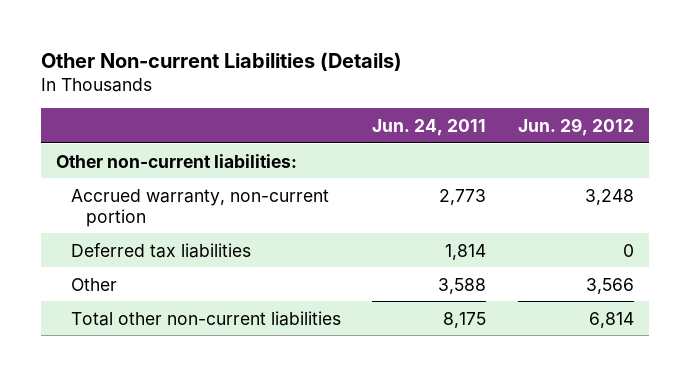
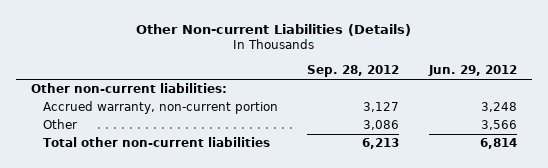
- | Jun. 24, 2011 | Jun. 29, 2012
+ | Sep. 28, 2012 | Jun. 29, 2012
- Deferred tax liabilities | 1,814 | 0

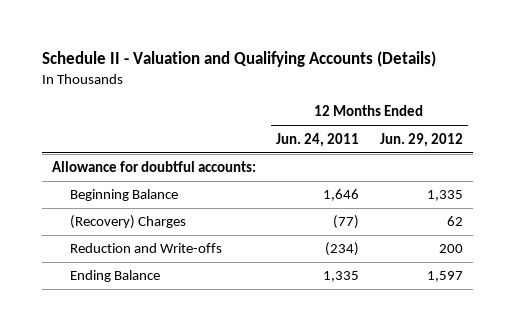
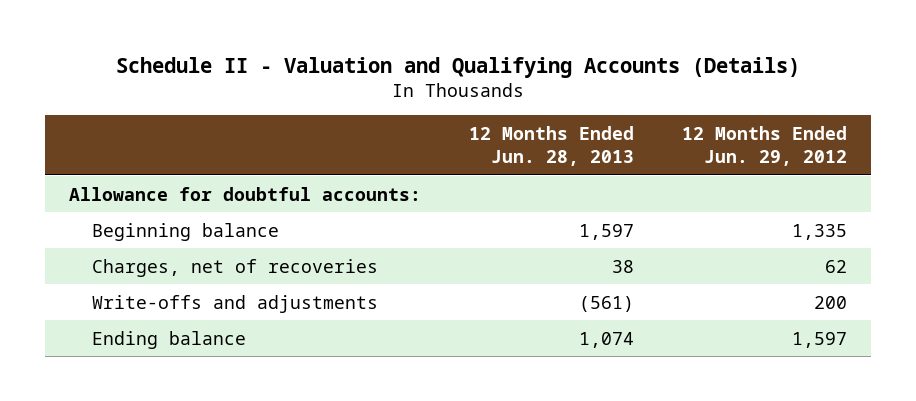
- | 12 Months Ended Jun. 24, 2011 | 12 Months Ended Jun. 29, 2012
+ | 12 Months Ended Jun. 28, 2013 | 12 Months Ended Jun. 29, 2012
- Beginning Balance | 1,646 | 1,335
- (Recovery) Charges | (77) | 62
- Reduction and Write-offs | (234) | 200
- Ending Balance | 1,335 | 1,597
+ Beginning balance | 1,597 | 1,335
+ Charges, net of recoveries | 38 | 62
+ Write-offs and adjustments | (561) | 200
+ Ending balance | 1,074 | 1,597

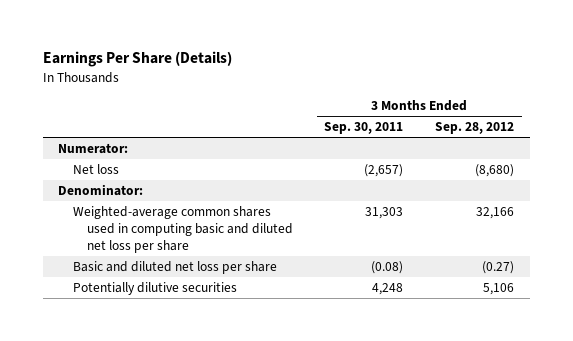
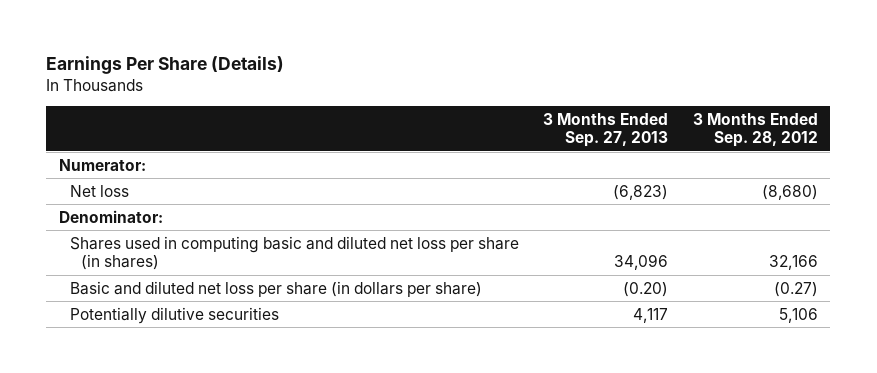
- | 3 Months Ended Sep. 30, 2011 | 3 Months Ended Sep. 28, 2012
+ | 3 Months Ended Sep. 27, 2013 | 3 Months Ended Sep. 28, 2012
- Weighted-average common shares used in computing basic and diluted net loss per share | 31,303 | 32,166
- Basic and diluted net loss per share | (0.08) | (0.27)
+ Shares used in computing basic and diluted net loss per share (in shares) | 34,096 | 32,166
+ Basic and diluted net loss per share (in dollars per share) | (0.20) | (0.27)

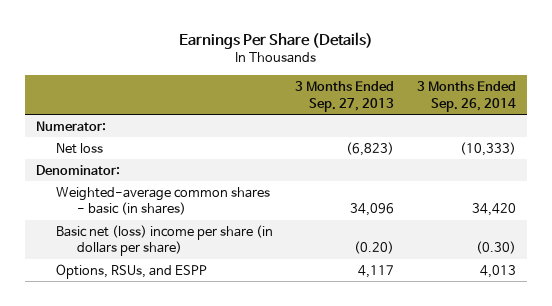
- | 3 Months Ended Sep. 27, 2013 | 3 Months Ended Sep. 28, 2012
+ | 3 Months Ended Sep. 27, 2013 | 3 Months Ended Sep. 26, 2014
- Shares used in computing basic and diluted net loss per share (in shares) | 34,096 | 32,166
- Basic and diluted net loss per share (in dollars per share) | (0.20) | (0.27)
- Potentially dilutive securities | 4,117 | 5,106
+ Weighted-average common shares - basic (in shares) | 34,096 | 34,420
+ Basic net (loss) income per share (in dollars per share) | (0.20) | (0.30)
+ Options, RSUs, and ESPP | 4,117 | 4,013

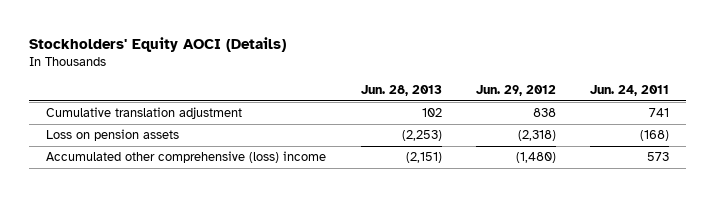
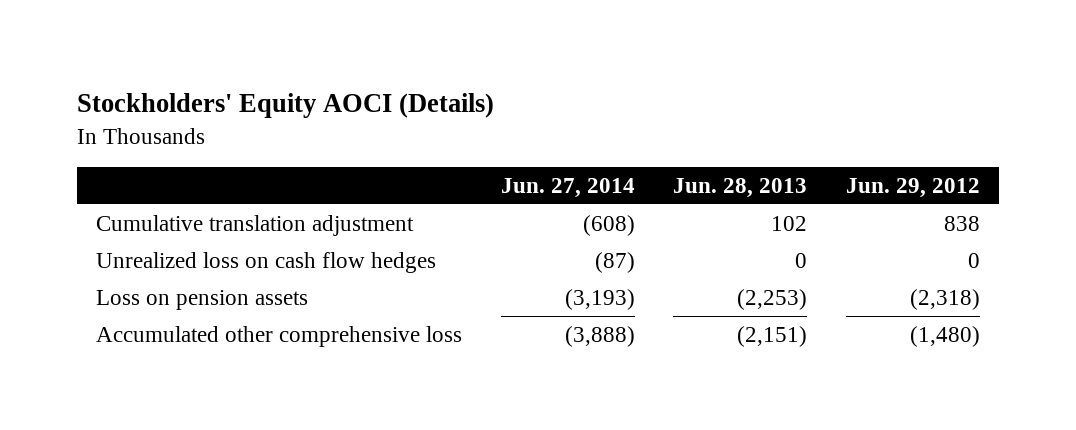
- | Jun. 28, 2013 | Jun. 29, 2012 | Jun. 24, 2011
+ | Jun. 27, 2014 | Jun. 28, 2013 | Jun. 29, 2012
+ Unrealized loss on cash flow hedges | (87) | 0 | 0
- Accumulated other comprehensive (loss) income | (2,151) | (1,480) | 573
+ Accumulated other comprehensive loss | (3,888) | (2,151) | (1,480)

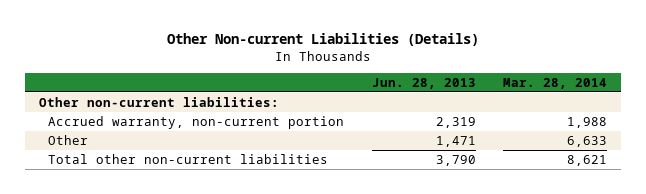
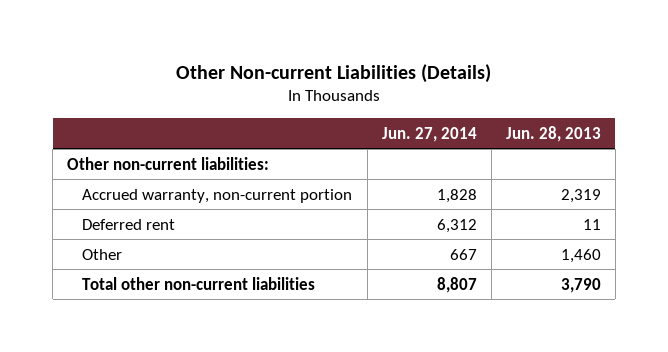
- | Jun. 28, 2013 | Mar. 28, 2014
+ | Jun. 27, 2014 | Jun. 28, 2013
- Other | 1,471 | 6,633
+ Deferred rent | 6,312 | 11
+ Other | 667 | 1,460

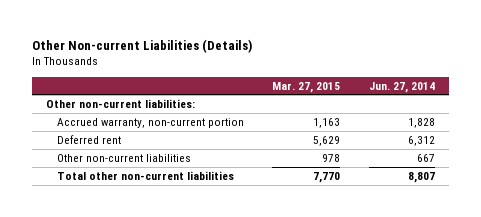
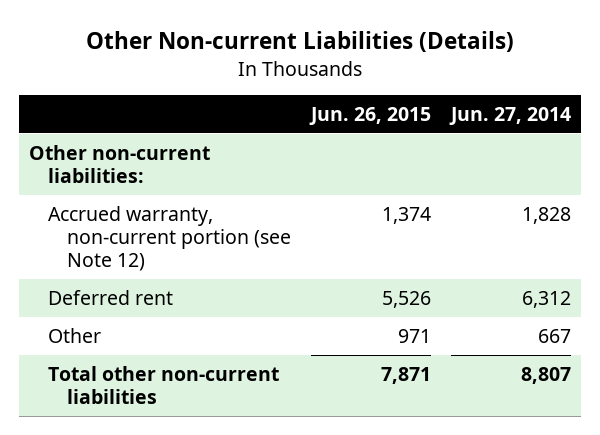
- | Mar. 27, 2015 | Jun. 27, 2014
+ | Jun. 26, 2015 | Jun. 27, 2014
- Accrued warranty, non-current portion | 1,163 | 1,828
+ Accrued warranty, non-current portion (see Note 12) | 1,374 | 1,828
- Other non-current liabilities | 978 | 667
+ Other | 971 | 667

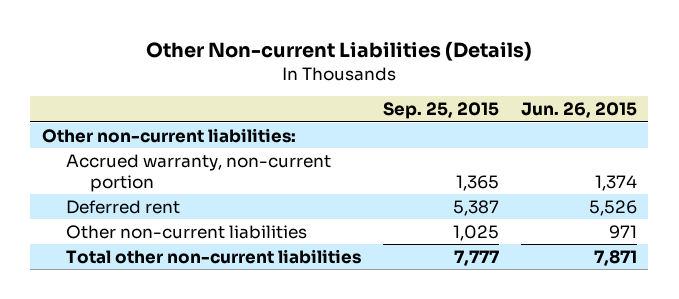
- | Jun. 26, 2015 | Jun. 27, 2014
+ | Sep. 25, 2015 | Jun. 26, 2015
- Accrued warranty, non-current portion (see Note 12) | 1,374 | 1,828
+ Accrued warranty, non-current portion | 1,365 | 1,374
- Other | 971 | 667
+ Other non-current liabilities | 1,025 | 971

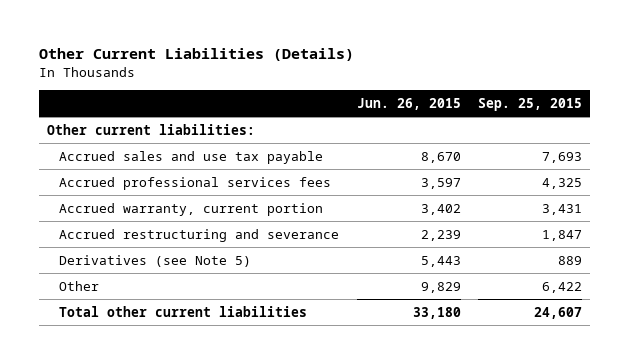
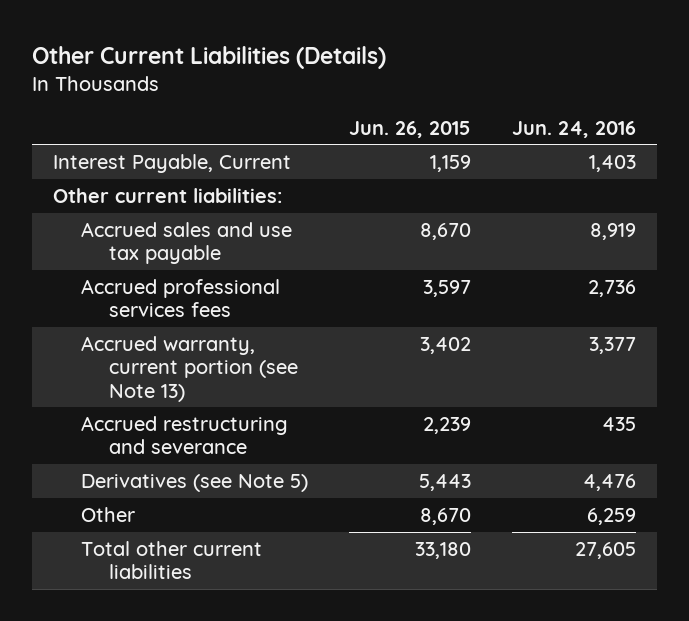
- | Jun. 26, 2015 | Sep. 25, 2015
+ | Jun. 26, 2015 | Jun. 24, 2016
+ Interest Payable, Current | 1,159 | 1,403
- Accrued warranty, current portion | 3,402 | 3,431
+ Accrued warranty, current portion (see Note 13) | 3,402 | 3,377
- Other | 9,829 | 6,422
+ Other | 8,670 | 6,259

